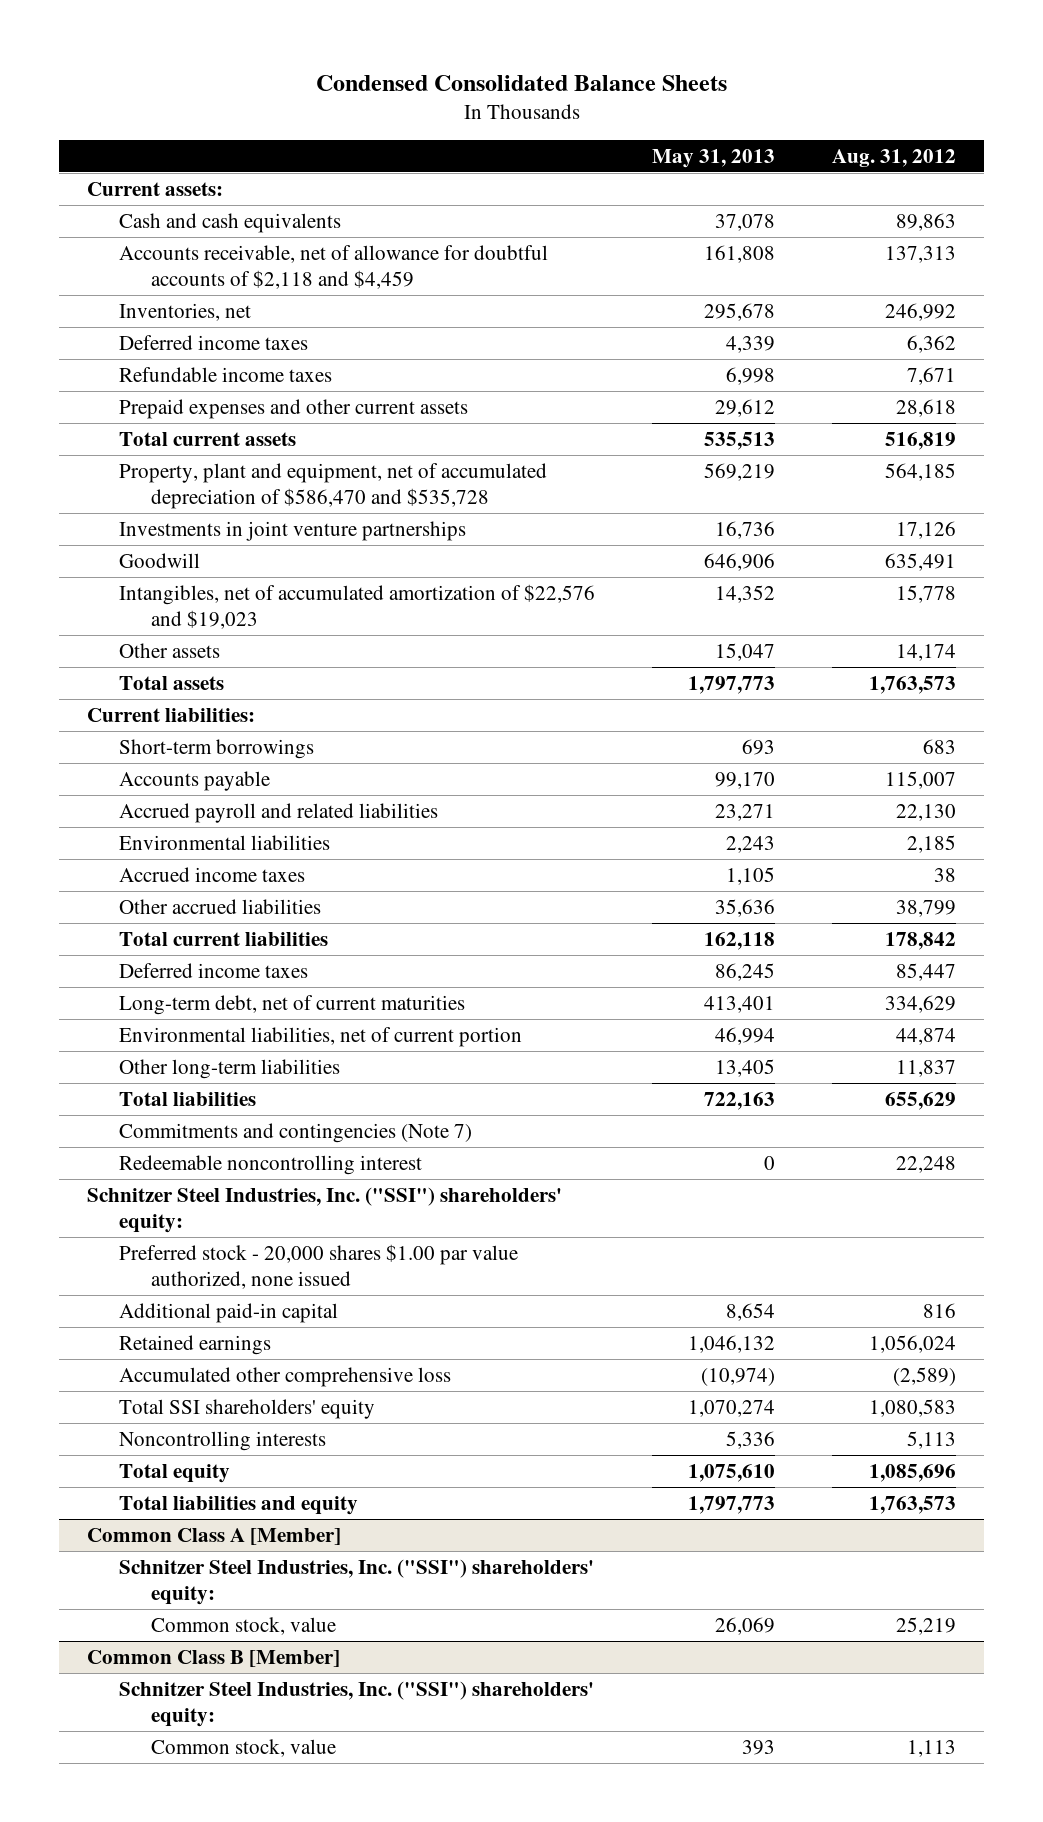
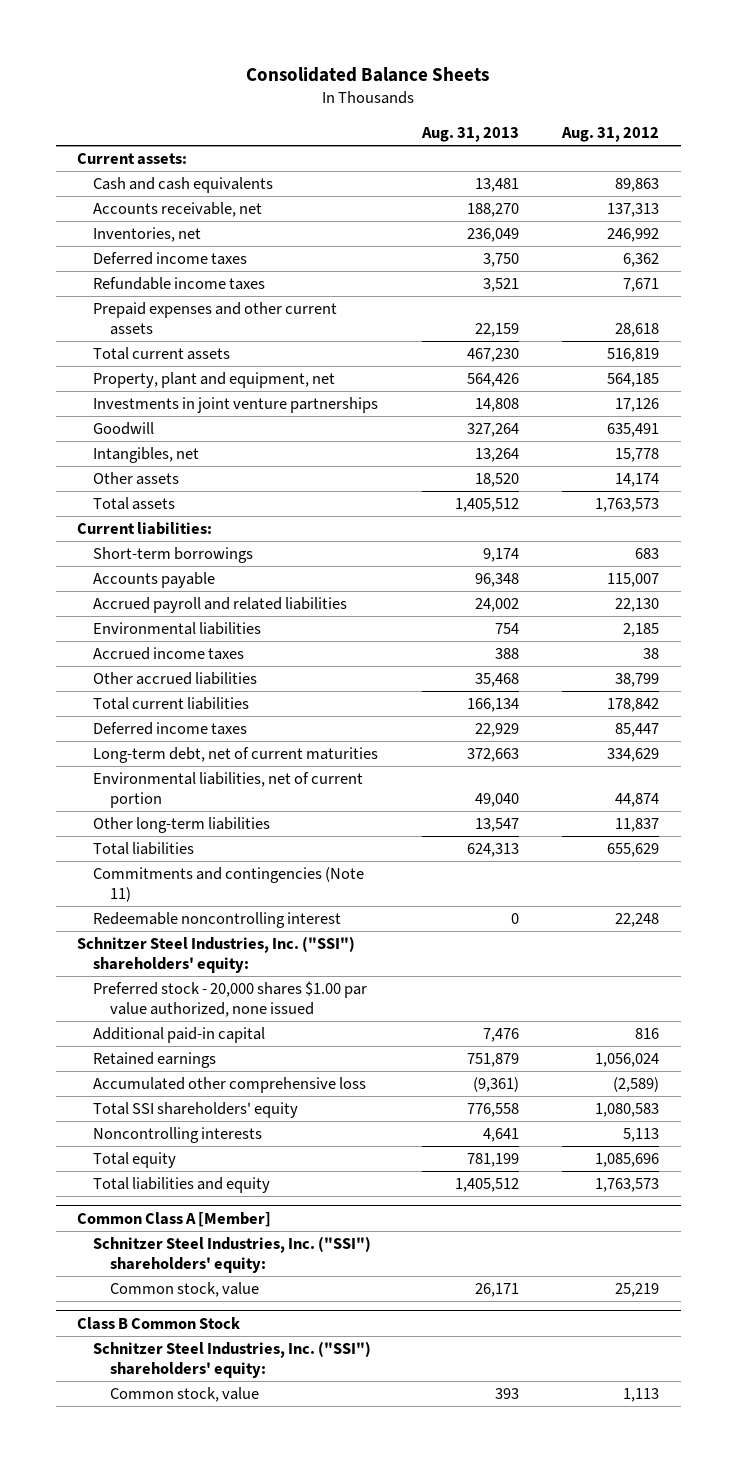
- Condensed Consolidated Balance Sheets
+ Consolidated Balance Sheets
- | May 31, 2013 | Aug. 31, 2012
+ | Aug. 31, 2013 | Aug. 31, 2012
- Accounts receivable, net of allowance for doubtful accounts of $2,118 and $4,459 | 161,808 | 137,313
+ Accounts receivable, net | 188,270 | 137,313
- Property, plant and equipment, net of accumulated depreciation of $586,470 and $535,728 | 569,219 | 564,185
+ Property, plant and equipment, net | 564,426 | 564,185
- Intangibles, net of accumulated amortization of $22,576 and $19,023 | 14,352 | 15,778
+ Intangibles, net | 13,264 | 15,778
- Commitments and contingencies (Note 7)
+ Commitments and contingencies (Note 11)
- Common Class B [Member]
+ Class B Common Stock

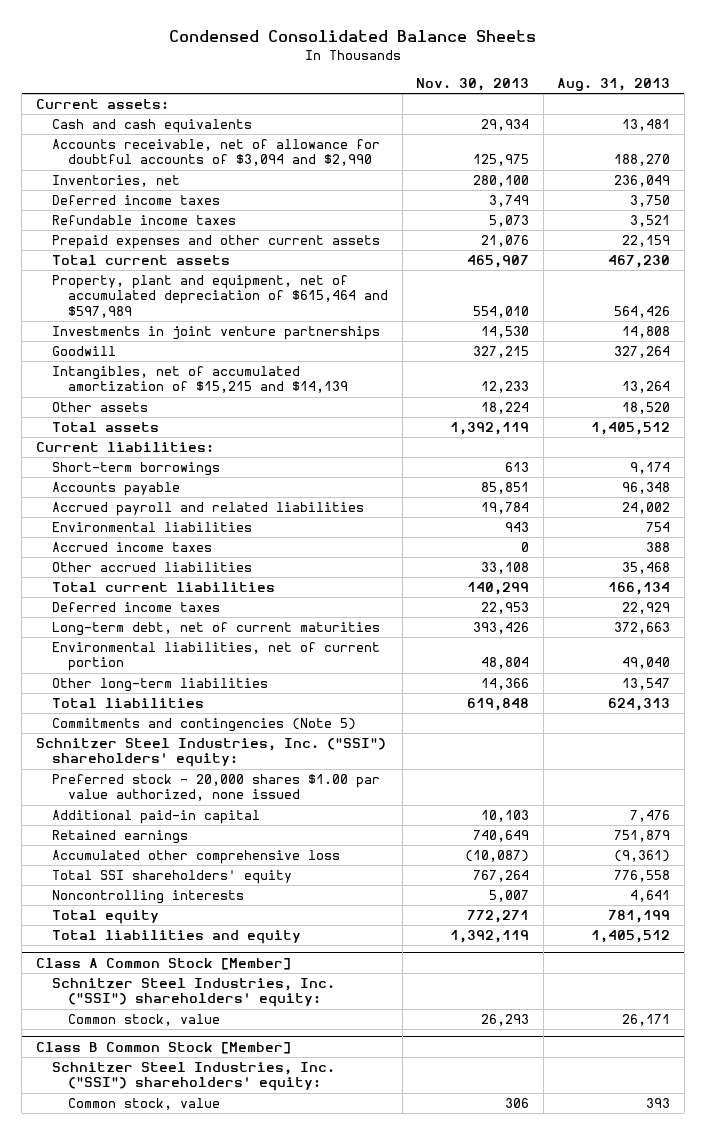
- Consolidated Balance Sheets
+ Condensed Consolidated Balance Sheets
- | Aug. 31, 2013 | Aug. 31, 2012
+ | Nov. 30, 2013 | Aug. 31, 2013
- Accounts receivable, net | 188,270 | 137,313
+ Accounts receivable, net of allowance for doubtful accounts of $3,094 and $2,990 | 125,975 | 188,270
- Property, plant and equipment, net | 564,426 | 564,185
+ Property, plant and equipment, net of accumulated depreciation of $615,464 and $597,989 | 554,010 | 564,426
- Intangibles, net | 13,264 | 15,778
+ Intangibles, net of accumulated amortization of $15,215 and $14,139 | 12,233 | 13,264
- Commitments and contingencies (Note 11)
- Redeemable noncontrolling interest | 0 | 22,248
+ Commitments and contingencies (Note 5)
- Common Class A [Member]
+ Class A Common Stock [Member]
- Class B Common Stock
+ Class B Common Stock [Member]

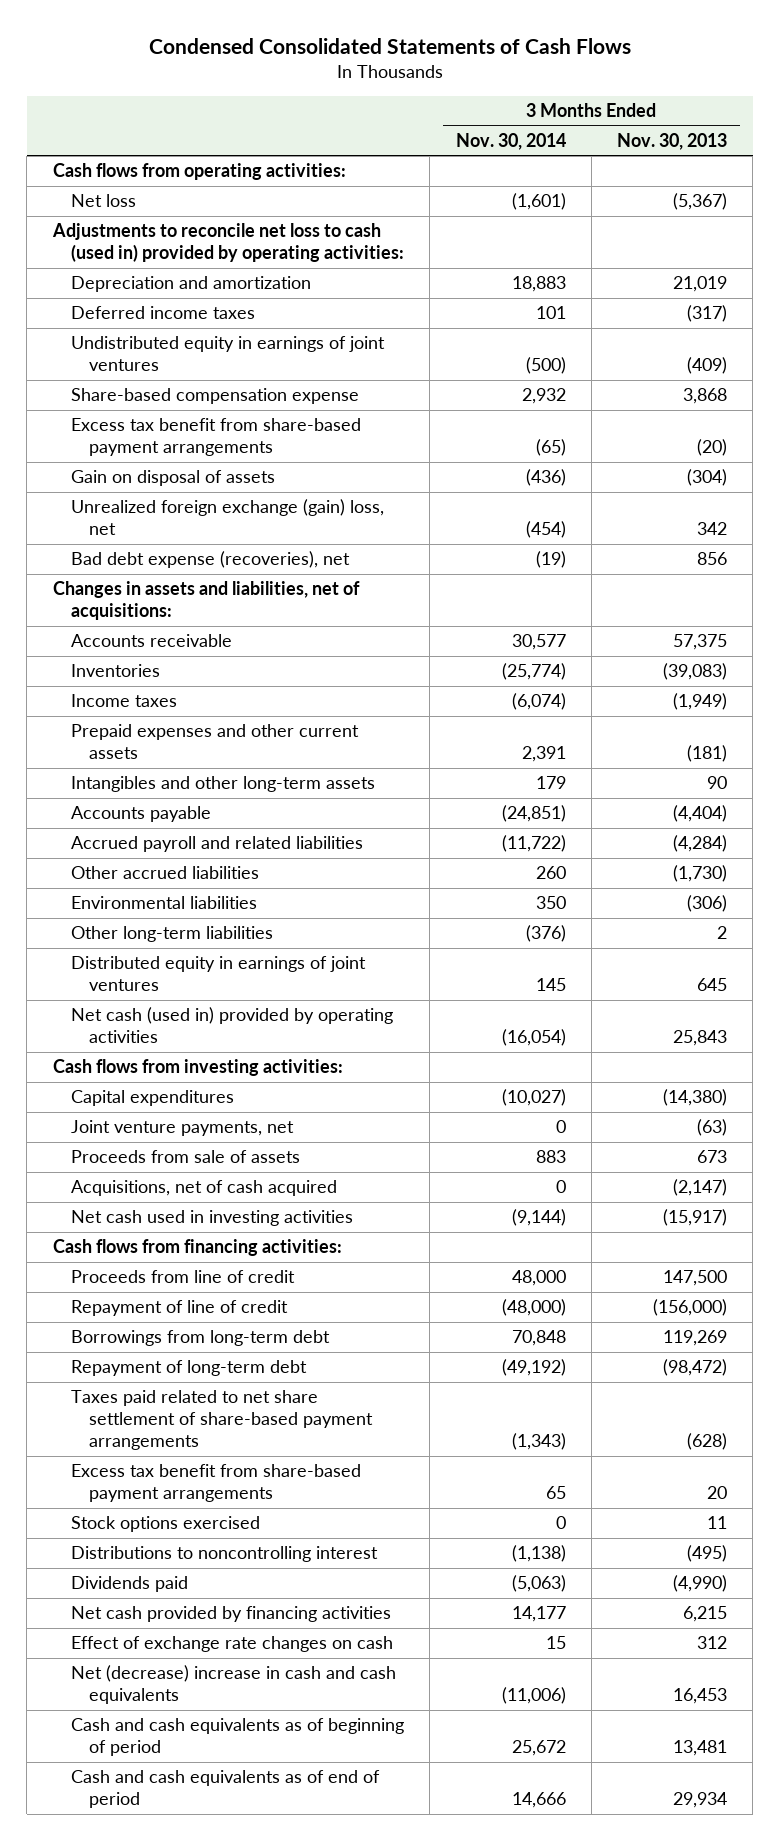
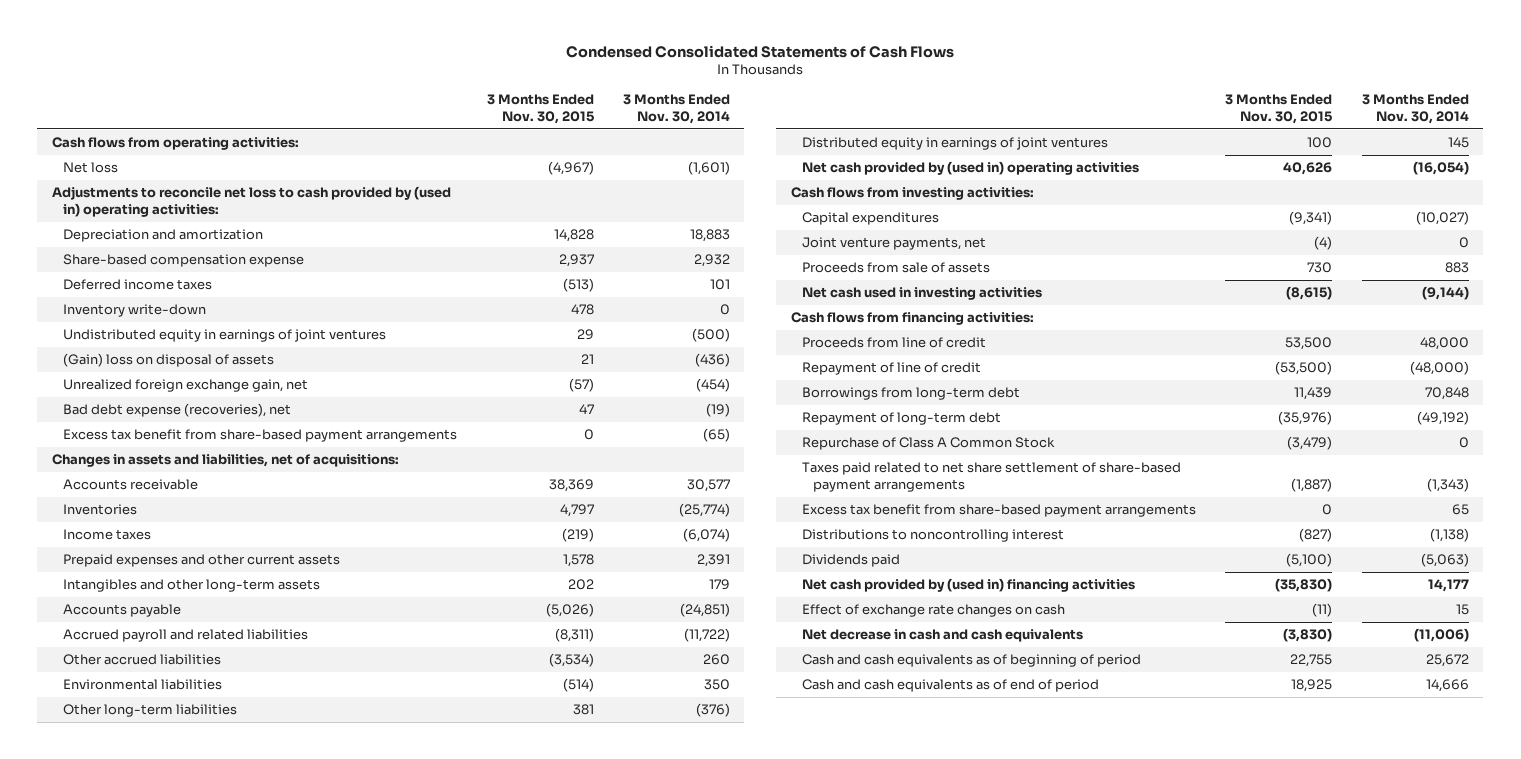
- | 3 Months Ended Nov. 30, 2014 | 3 Months Ended Nov. 30, 2013
+ | 3 Months Ended Nov. 30, 2015 | 3 Months Ended Nov. 30, 2014
- Adjustments to reconcile net loss to cash (used in) provided by operating activities:
+ Adjustments to reconcile net loss to cash provided by (used in) operating activities:
moved up: Share-based compensation expense | 2,937 | 2,932
+ Inventory write-down | 478 | 0
- Gain on disposal of assets | (436) | (304)
- Unrealized foreign exchange (gain) loss, net | (454) | 342
+ (Gain) loss on disposal of assets | 21 | (436)
+ Unrealized foreign exchange gain, net | (57) | (454)
moved down: Excess tax benefit from share-based payment arrangements | 0 | (65)
- Net cash (used in) provided by operating activities | (16,054) | 25,843
+ Net cash provided by (used in) operating activities | 40,626 | (16,054)
- Acquisitions, net of cash acquired | 0 | (2,147)
+ Repurchase of Class A Common Stock | (3,479) | 0
- Stock options exercised | 0 | 11
- Net cash provided by financing activities | 14,177 | 6,215
+ Net cash provided by (used in) financing activities | (35,830) | 14,177
- Net (decrease) increase in cash and cash equivalents | (11,006) | 16,453
+ Net decrease in cash and cash equivalents | (3,830) | (11,006)

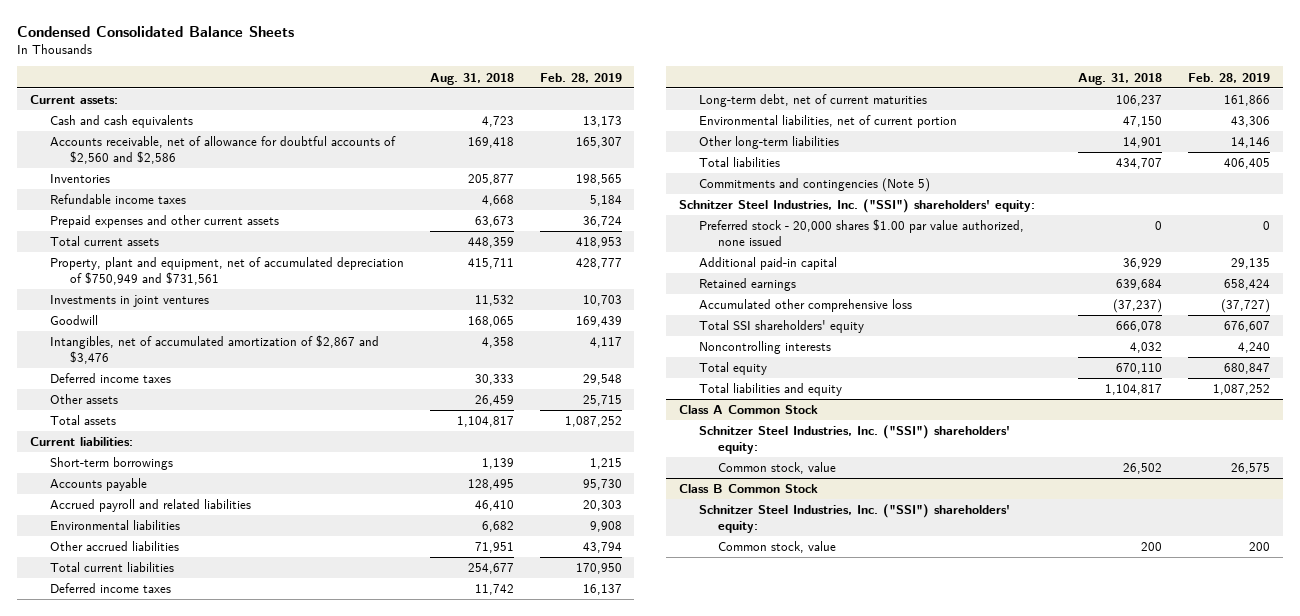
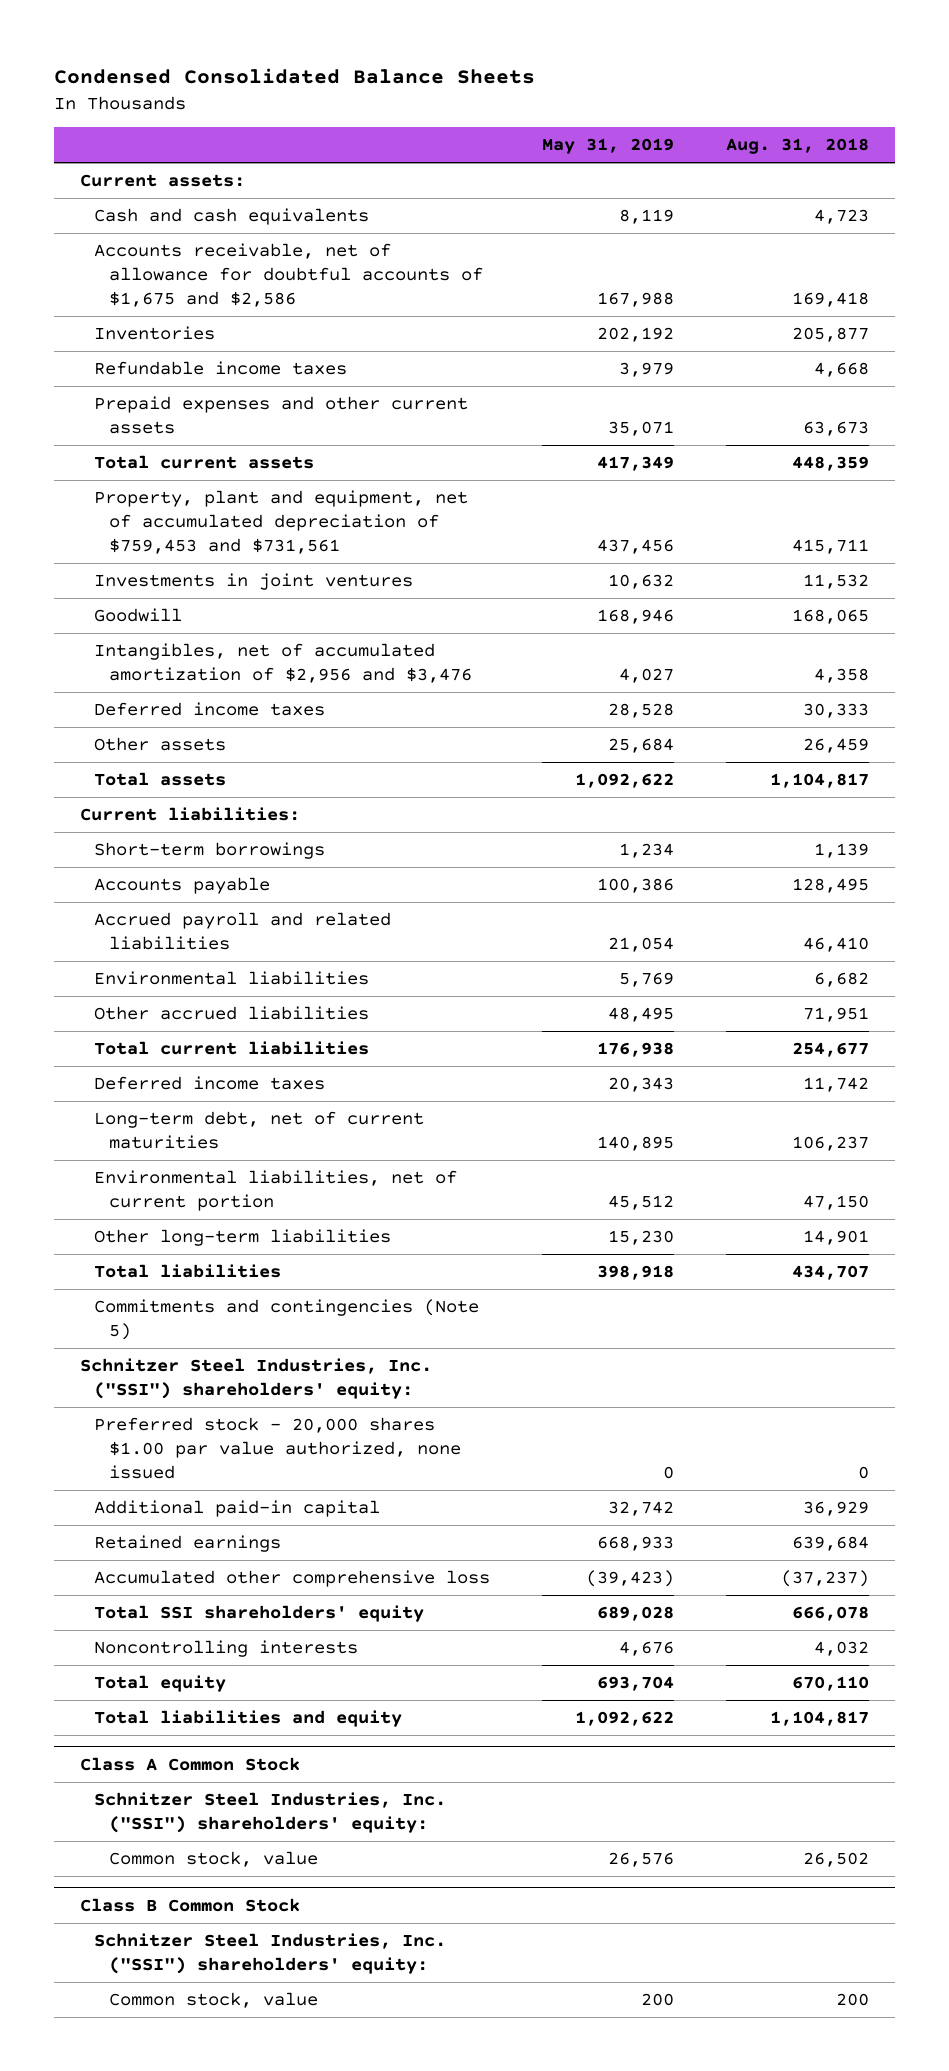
- | Aug. 31, 2018 | Feb. 28, 2019
+ | May 31, 2019 | Aug. 31, 2018
- Accounts receivable, net of allowance for doubtful accounts of $2,560 and $2,586 | 169,418 | 165,307
+ Accounts receivable, net of allowance for doubtful accounts of $1,675 and $2,586 | 167,988 | 169,418
- Property, plant and equipment, net of accumulated depreciation of $750,949 and $731,561 | 415,711 | 428,777
+ Property, plant and equipment, net of accumulated depreciation of $759,453 and $731,561 | 437,456 | 415,711
- Intangibles, net of accumulated amortization of $2,867 and $3,476 | 4,358 | 4,117
+ Intangibles, net of accumulated amortization of $2,956 and $3,476 | 4,027 | 4,358

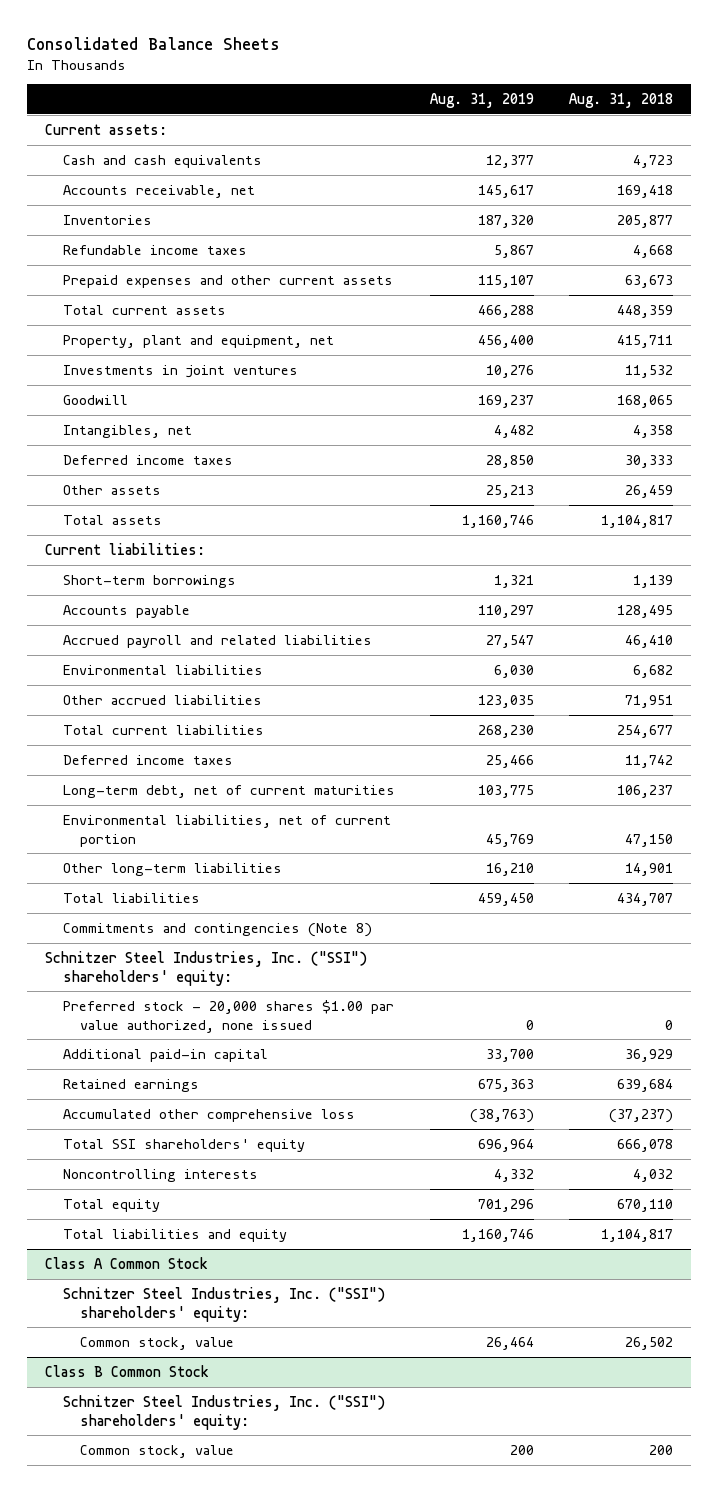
- Condensed Consolidated Balance Sheets
+ Consolidated Balance Sheets
- | May 31, 2019 | Aug. 31, 2018
+ | Aug. 31, 2019 | Aug. 31, 2018
- Accounts receivable, net of allowance for doubtful accounts of $1,675 and $2,586 | 167,988 | 169,418
+ Accounts receivable, net | 145,617 | 169,418
- Property, plant and equipment, net of accumulated depreciation of $759,453 and $731,561 | 437,456 | 415,711
+ Property, plant and equipment, net | 456,400 | 415,711
- Intangibles, net of accumulated amortization of $2,956 and $3,476 | 4,027 | 4,358
+ Intangibles, net | 4,482 | 4,358
- Commitments and contingencies (Note 5)
+ Commitments and contingencies (Note 8)

